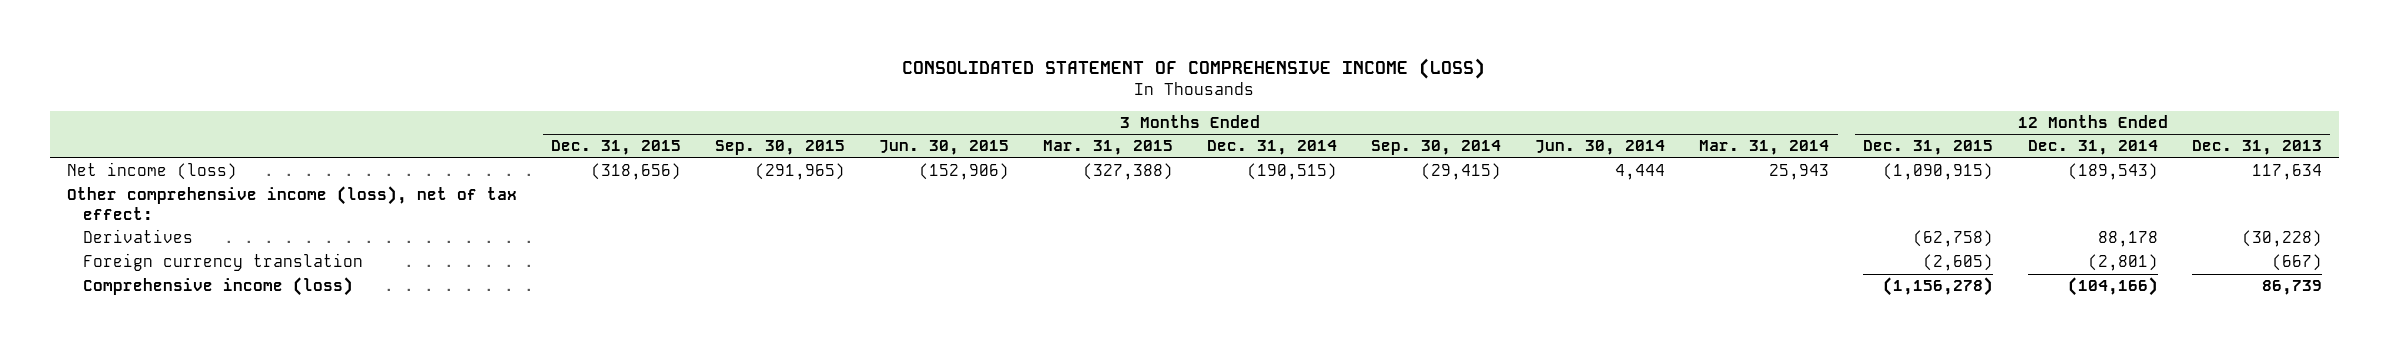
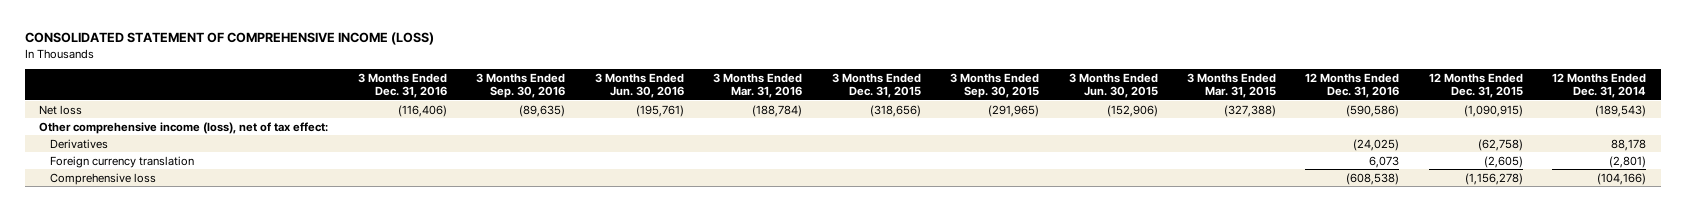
- | 3 Months Ended Dec. 31, 2015 | 3 Months Ended Sep. 30, 2015 | 3 Months Ended Jun. 30, 2015 | 3 Months Ended Mar. 31, 2015 | 3 Months Ended Dec. 31, 2014 | 3 Months Ended Sep. 30, 2014 | 3 Months Ended Jun. 30, 2014 | 3 Months Ended Mar. 31, 2014 | 12 Months Ended Dec. 31, 2015 | 12 Months Ended Dec. 31, 2014 | 12 Months Ended Dec. 31, 2013
+ | 3 Months Ended Dec. 31, 2016 | 3 Months Ended Sep. 30, 2016 | 3 Months Ended Jun. 30, 2016 | 3 Months Ended Mar. 31, 2016 | 3 Months Ended Dec. 31, 2015 | 3 Months Ended Sep. 30, 2015 | 3 Months Ended Jun. 30, 2015 | 3 Months Ended Mar. 31, 2015 | 12 Months Ended Dec. 31, 2016 | 12 Months Ended Dec. 31, 2015 | 12 Months Ended Dec. 31, 2014
- Net income (loss) | (318,656) | (291,965) | (152,906) | (327,388) | (190,515) | (29,415) | 4,444 | 25,943 | (1,090,915) | (189,543) | 117,634
+ Net loss | (116,406) | (89,635) | (195,761) | (188,784) | (318,656) | (291,965) | (152,906) | (327,388) | (590,586) | (1,090,915) | (189,543)
- Comprehensive income (loss) | | | | | | | | | (1,156,278) | (104,166) | 86,739
+ Comprehensive loss | | | | | | | | | (608,538) | (1,156,278) | (104,166)

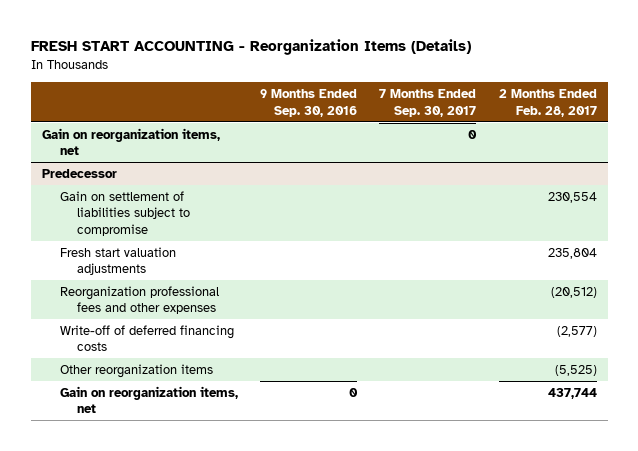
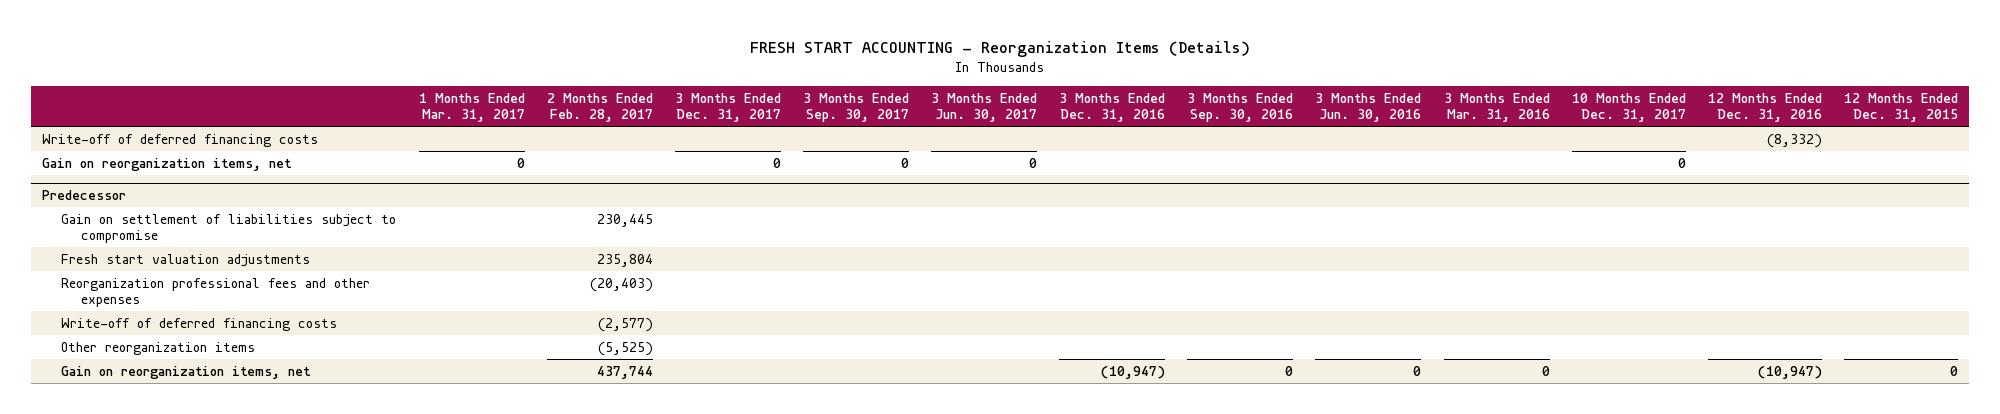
- | 9 Months Ended Sep. 30, 2016 | 7 Months Ended Sep. 30, 2017 | 2 Months Ended Feb. 28, 2017
+ | 1 Months Ended Mar. 31, 2017 | 2 Months Ended Feb. 28, 2017 | 3 Months Ended Dec. 31, 2017 | 3 Months Ended Sep. 30, 2017 | 3 Months Ended Jun. 30, 2017 | 3 Months Ended Dec. 31, 2016 | 3 Months Ended Sep. 30, 2016 | 3 Months Ended Jun. 30, 2016 | 3 Months Ended Mar. 31, 2016 | 10 Months Ended Dec. 31, 2017 | 12 Months Ended Dec. 31, 2016 | 12 Months Ended Dec. 31, 2015
+ Write-off of deferred financing costs | | | | | | | | | | | (8,332) |
@ Predecessor
- Gain on settlement of liabilities subject to compromise | | | 230,554
+ Gain on settlement of liabilities subject to compromise | | 230,445 | | | | | | | | | |
- Reorganization professional fees and other expenses | | | (20,512)
+ Reorganization professional fees and other expenses | | (20,403) | | | | | | | | | |

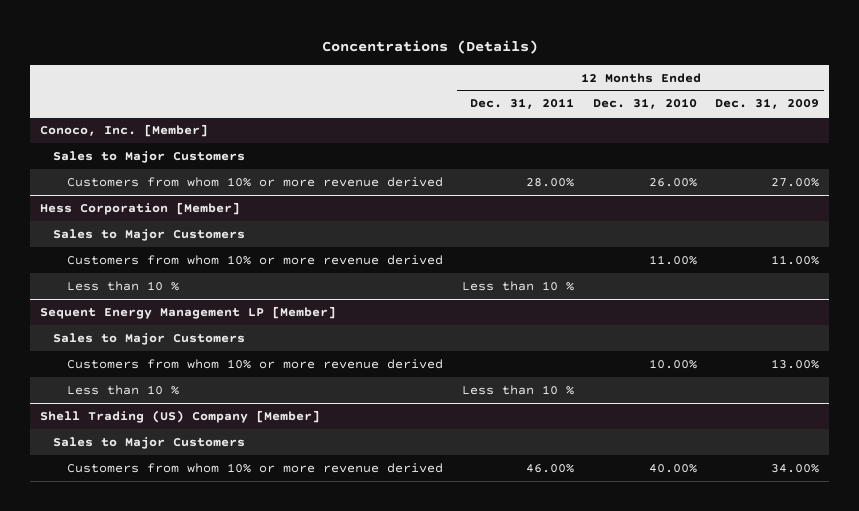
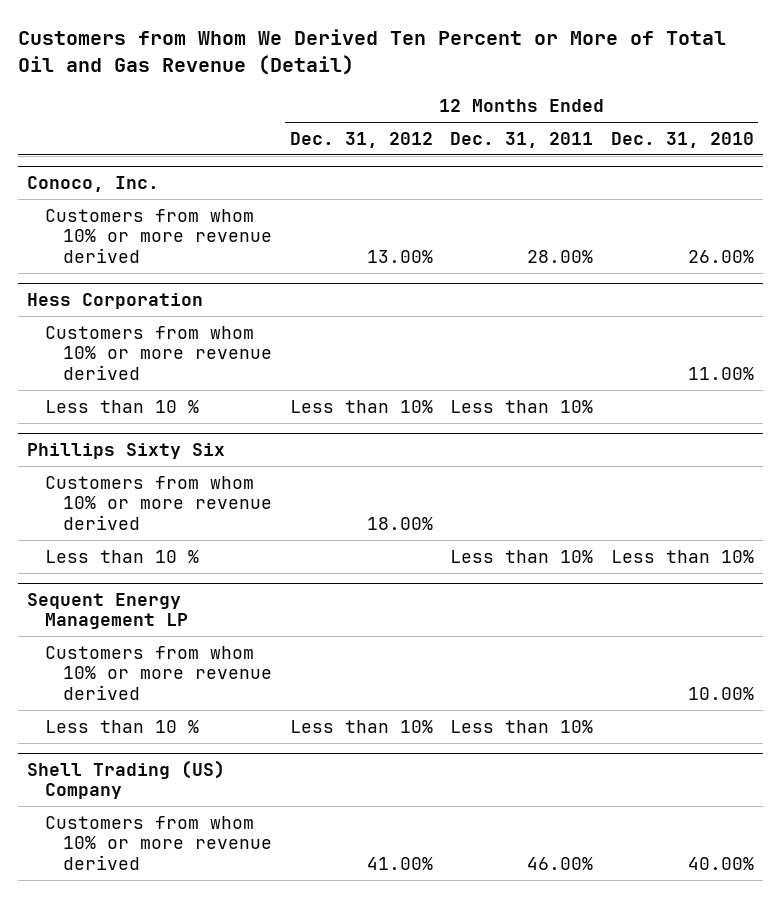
- Concentrations (Details)
+ Customers from Whom We Derived Ten Percent or More of Total Oil and Gas Revenue (Detail)
- | 12 Months Ended Dec. 31, 2011 | 12 Months Ended Dec. 31, 2010 | 12 Months Ended Dec. 31, 2009
+ | 12 Months Ended Dec. 31, 2012 | 12 Months Ended Dec. 31, 2011 | 12 Months Ended Dec. 31, 2010
- Conoco, Inc. [Member]
- Sales to Major Customers
+ Conoco, Inc.
- Hess Corporation [Member]
- Sales to Major Customers
+ Hess Corporation
- Less than 10 % | Less than 10 % | |
- Sequent Energy Management LP [Member]
- Sales to Major Customers
+ Less than 10 % | Less than 10% | Less than 10% |
+ Phillips Sixty Six
+ Customers from whom 10% or more revenue derived | 18.00% | |
+ Less than 10 % | | Less than 10% | Less than 10%
+ Sequent Energy Management LP
- Less than 10 % | Less than 10 % | |
- Shell Trading (US) Company [Member]
- Sales to Major Customers
+ Less than 10 % | Less than 10% | Less than 10% |
+ Shell Trading (US) Company

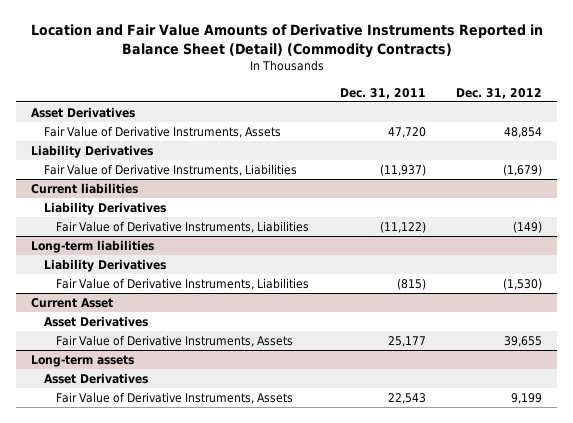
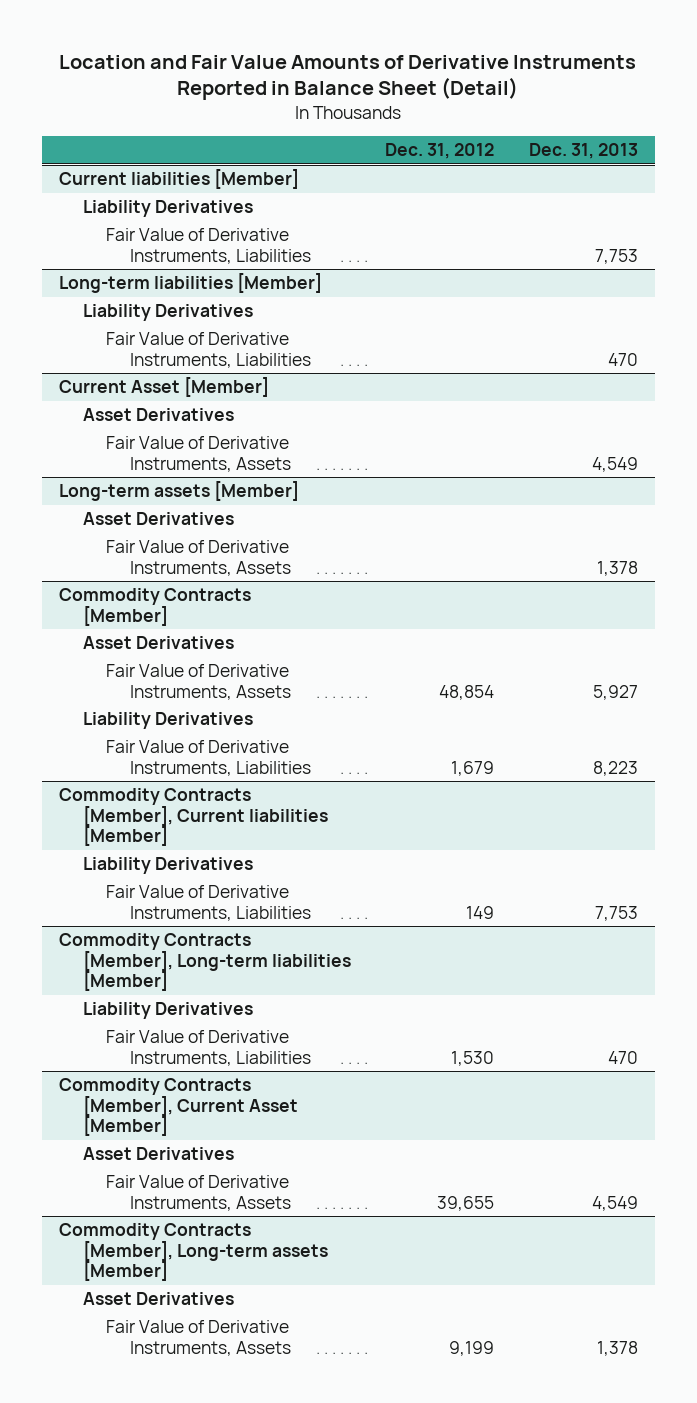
- Location and Fair Value Amounts of Derivative Instruments Reported in Balance Sheet (Detail) (Commodity Contracts)
+ Location and Fair Value Amounts of Derivative Instruments Reported in Balance Sheet (Detail)
- | Dec. 31, 2011 | Dec. 31, 2012
+ | Dec. 31, 2012 | Dec. 31, 2013
+ Current liabilities [Member]
+ Liability Derivatives
+ Fair Value of Derivative Instruments, Liabilities | | 7,753
+ Long-term liabilities [Member]
+ Liability Derivatives
+ Fair Value of Derivative Instruments, Liabilities | | 470
+ Current Asset [Member]
+ Fair Value of Derivative Instruments, Assets | | 4,549
+ Long-term assets [Member]
+ Asset Derivatives
+ Fair Value of Derivative Instruments, Assets | | 1,378
+ Commodity Contracts [Member]
+ Asset Derivatives
- Fair Value of Derivative Instruments, Liabilities | (11,937) | (1,679)
- Current liabilities
+ Fair Value of Derivative Instruments, Liabilities | 1,679 | 8,223
+ Commodity Contracts [Member], Current liabilities [Member]
- Fair Value of Derivative Instruments, Liabilities | (11,122) | (149)
- Long-term liabilities
+ Fair Value of Derivative Instruments, Liabilities | 149 | 7,753
+ Commodity Contracts [Member], Long-term liabilities [Member]
- Fair Value of Derivative Instruments, Liabilities | (815) | (1,530)
- Current Asset
+ Fair Value of Derivative Instruments, Liabilities | 1,530 | 470
+ Commodity Contracts [Member], Current Asset [Member]
- Long-term assets
+ Commodity Contracts [Member], Long-term assets [Member]

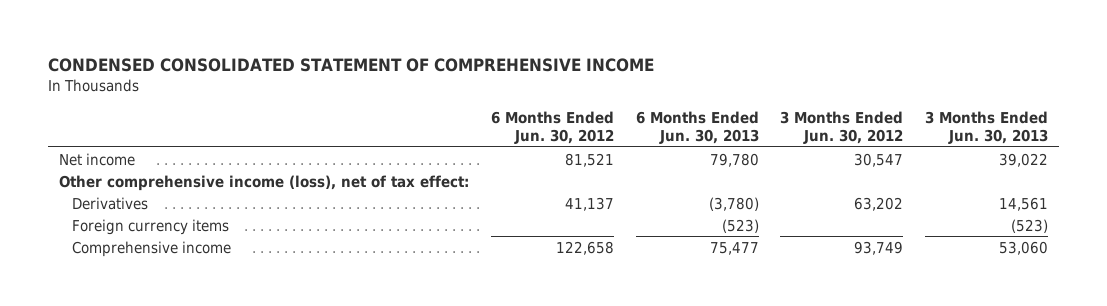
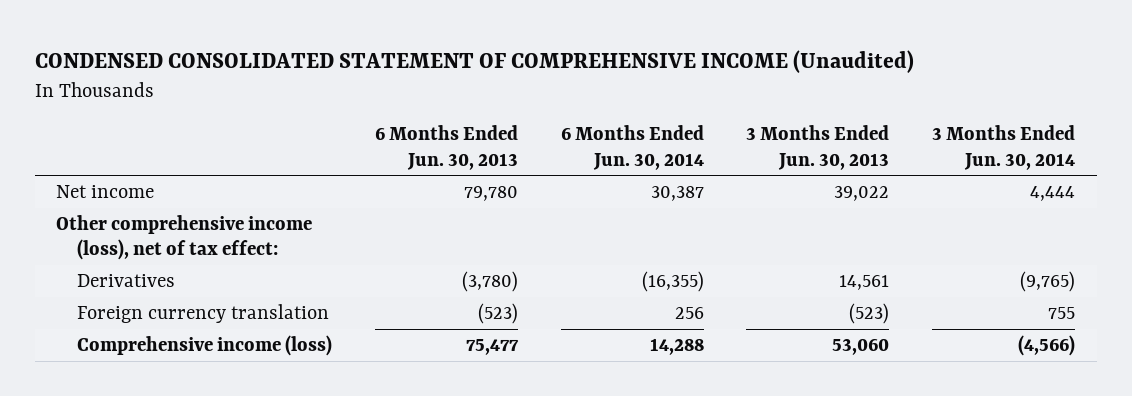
- CONDENSED CONSOLIDATED STATEMENT OF COMPREHENSIVE INCOME
+ CONDENSED CONSOLIDATED STATEMENT OF COMPREHENSIVE INCOME (Unaudited)
- | 6 Months Ended Jun. 30, 2012 | 6 Months Ended Jun. 30, 2013 | 3 Months Ended Jun. 30, 2012 | 3 Months Ended Jun. 30, 2013
+ | 6 Months Ended Jun. 30, 2013 | 6 Months Ended Jun. 30, 2014 | 3 Months Ended Jun. 30, 2013 | 3 Months Ended Jun. 30, 2014
- Foreign currency items | | (523) | | (523)
- Comprehensive income | 122,658 | 75,477 | 93,749 | 53,060
+ Foreign currency translation | (523) | 256 | (523) | 755
+ Comprehensive income (loss) | 75,477 | 14,288 | 53,060 | (4,566)

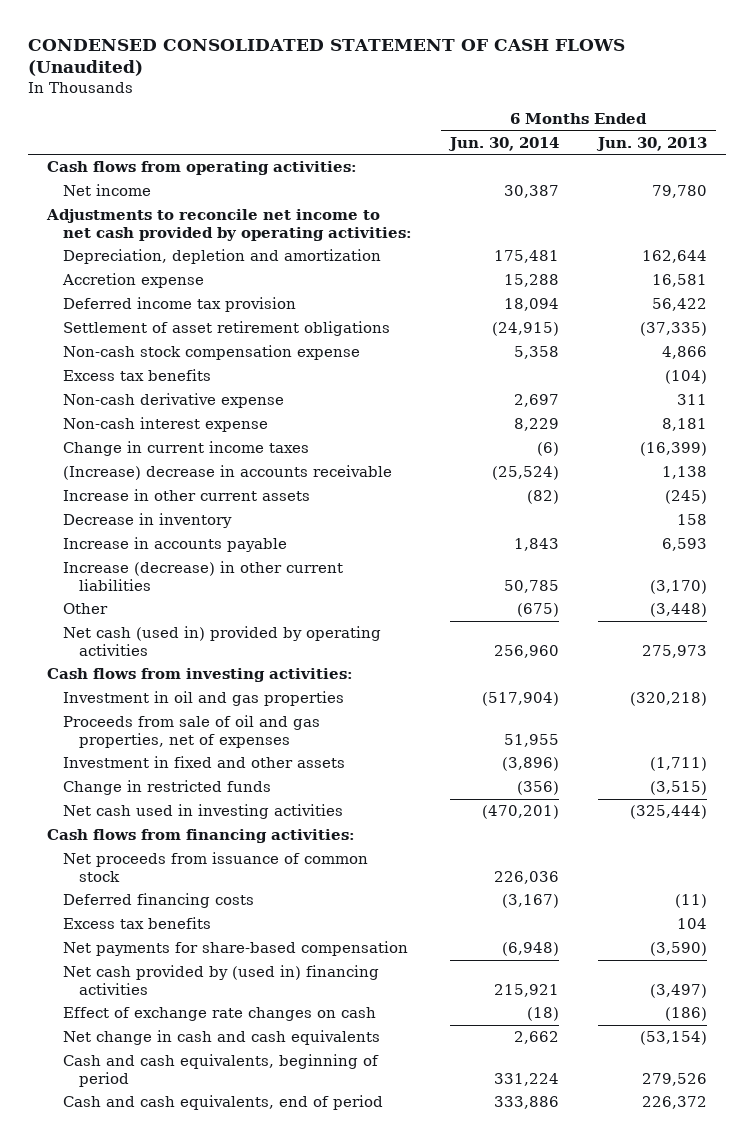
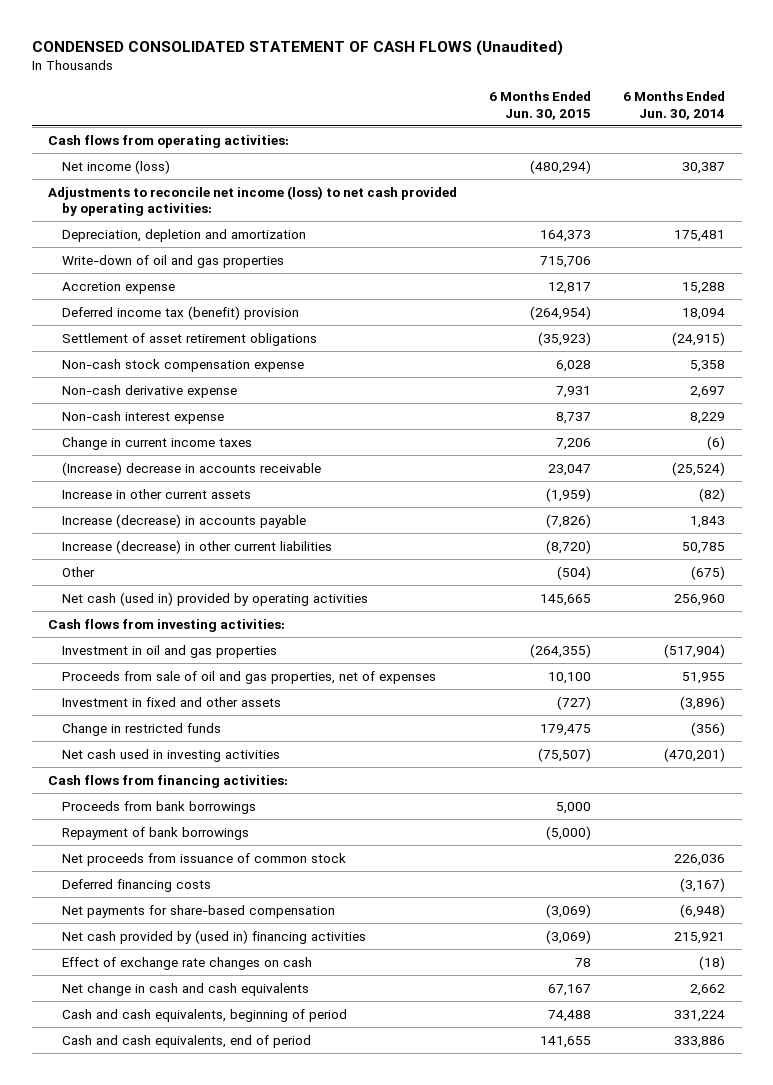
- | 6 Months Ended Jun. 30, 2014 | 6 Months Ended Jun. 30, 2013
+ | 6 Months Ended Jun. 30, 2015 | 6 Months Ended Jun. 30, 2014
- Net income | 30,387 | 79,780
- Adjustments to reconcile net income to net cash provided by operating activities:
+ Net income (loss) | (480,294) | 30,387
+ Adjustments to reconcile net income (loss) to net cash provided by operating activities:
+ Write-down of oil and gas properties | 715,706 |
- Deferred income tax provision | 18,094 | 56,422
+ Deferred income tax (benefit) provision | (264,954) | 18,094
- Excess tax benefits | | (104)
- Decrease in inventory | | 158
- Increase in accounts payable | 1,843 | 6,593
+ Increase (decrease) in accounts payable | (7,826) | 1,843
+ Proceeds from bank borrowings | 5,000 |
+ Repayment of bank borrowings | (5,000) |
- Excess tax benefits | | 104

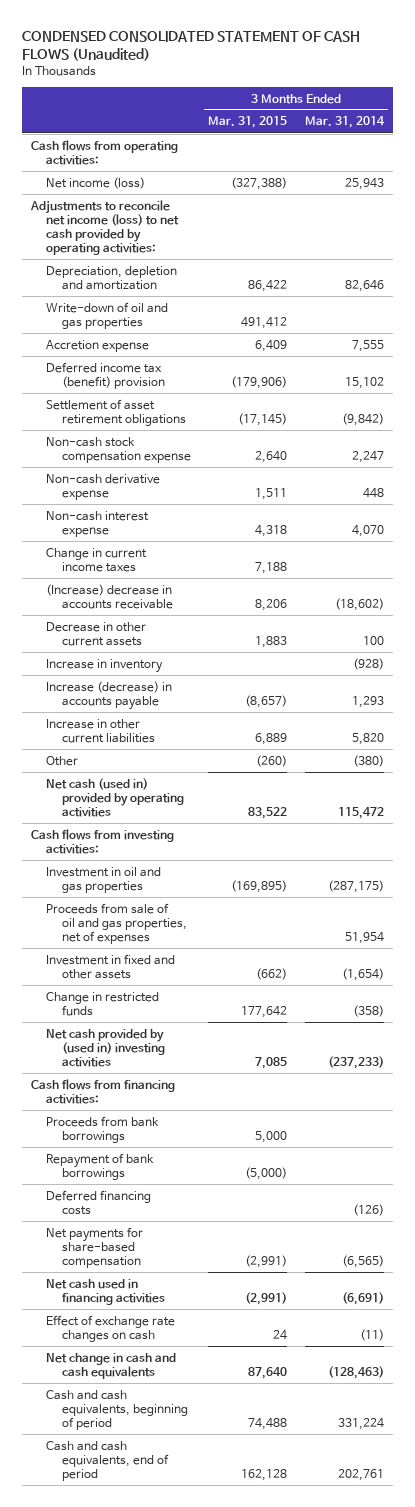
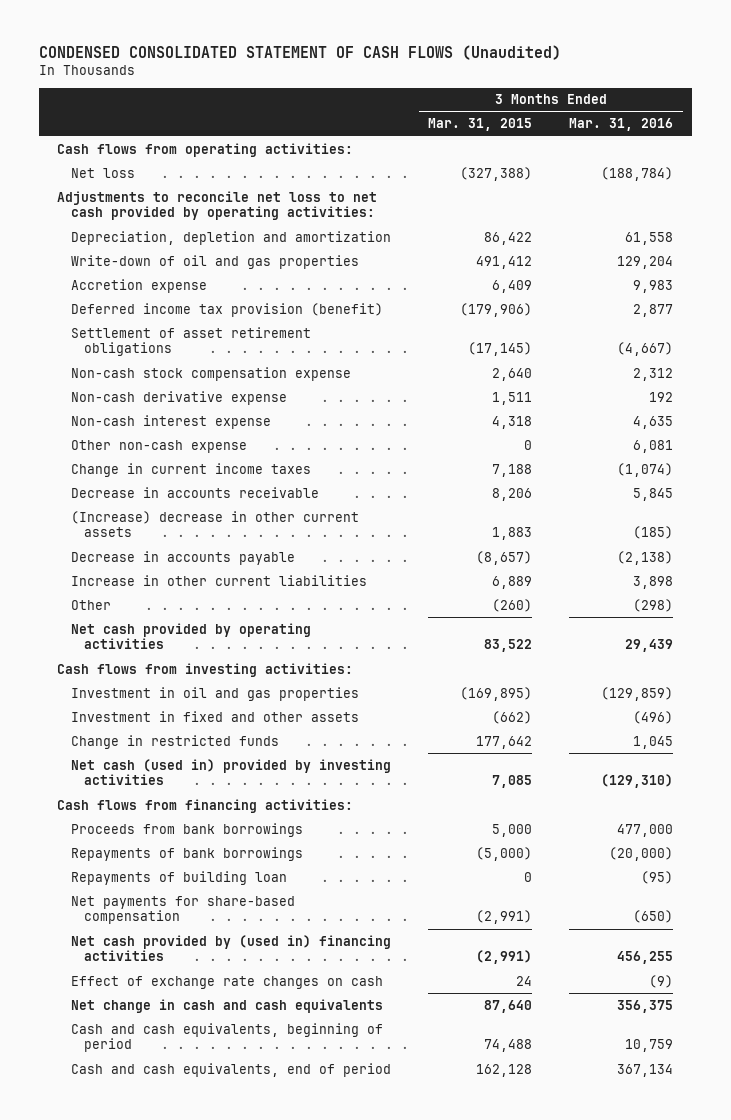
- | 3 Months Ended Mar. 31, 2015 | 3 Months Ended Mar. 31, 2014
+ | 3 Months Ended Mar. 31, 2015 | 3 Months Ended Mar. 31, 2016
- Net income (loss) | (327,388) | 25,943
- Adjustments to reconcile net income (loss) to net cash provided by operating activities:
+ Net loss | (327,388) | (188,784)
+ Adjustments to reconcile net loss to net cash provided by operating activities:
- Deferred income tax (benefit) provision | (179,906) | 15,102
+ Deferred income tax provision (benefit) | (179,906) | 2,877
+ Other non-cash expense | 0 | 6,081
- (Increase) decrease in accounts receivable | 8,206 | (18,602)
- Decrease in other current assets | 1,883 | 100
- Increase in inventory | | (928)
- Increase (decrease) in accounts payable | (8,657) | 1,293
+ Decrease in accounts receivable | 8,206 | 5,845
+ (Increase) decrease in other current assets | 1,883 | (185)
+ Decrease in accounts payable | (8,657) | (2,138)
- Net cash (used in) provided by operating activities | 83,522 | 115,472
+ Net cash provided by operating activities | 83,522 | 29,439
- Proceeds from sale of oil and gas properties, net of expenses | | 51,954
- Net cash provided by (used in) investing activities | 7,085 | (237,233)
+ Net cash (used in) provided by investing activities | 7,085 | (129,310)
- Repayment of bank borrowings | (5,000) |
- Deferred financing costs | | (126)
+ Repayments of bank borrowings | (5,000) | (20,000)
+ Repayments of building loan | 0 | (95)
- Net cash used in financing activities | (2,991) | (6,691)
+ Net cash provided by (used in) financing activities | (2,991) | 456,255

